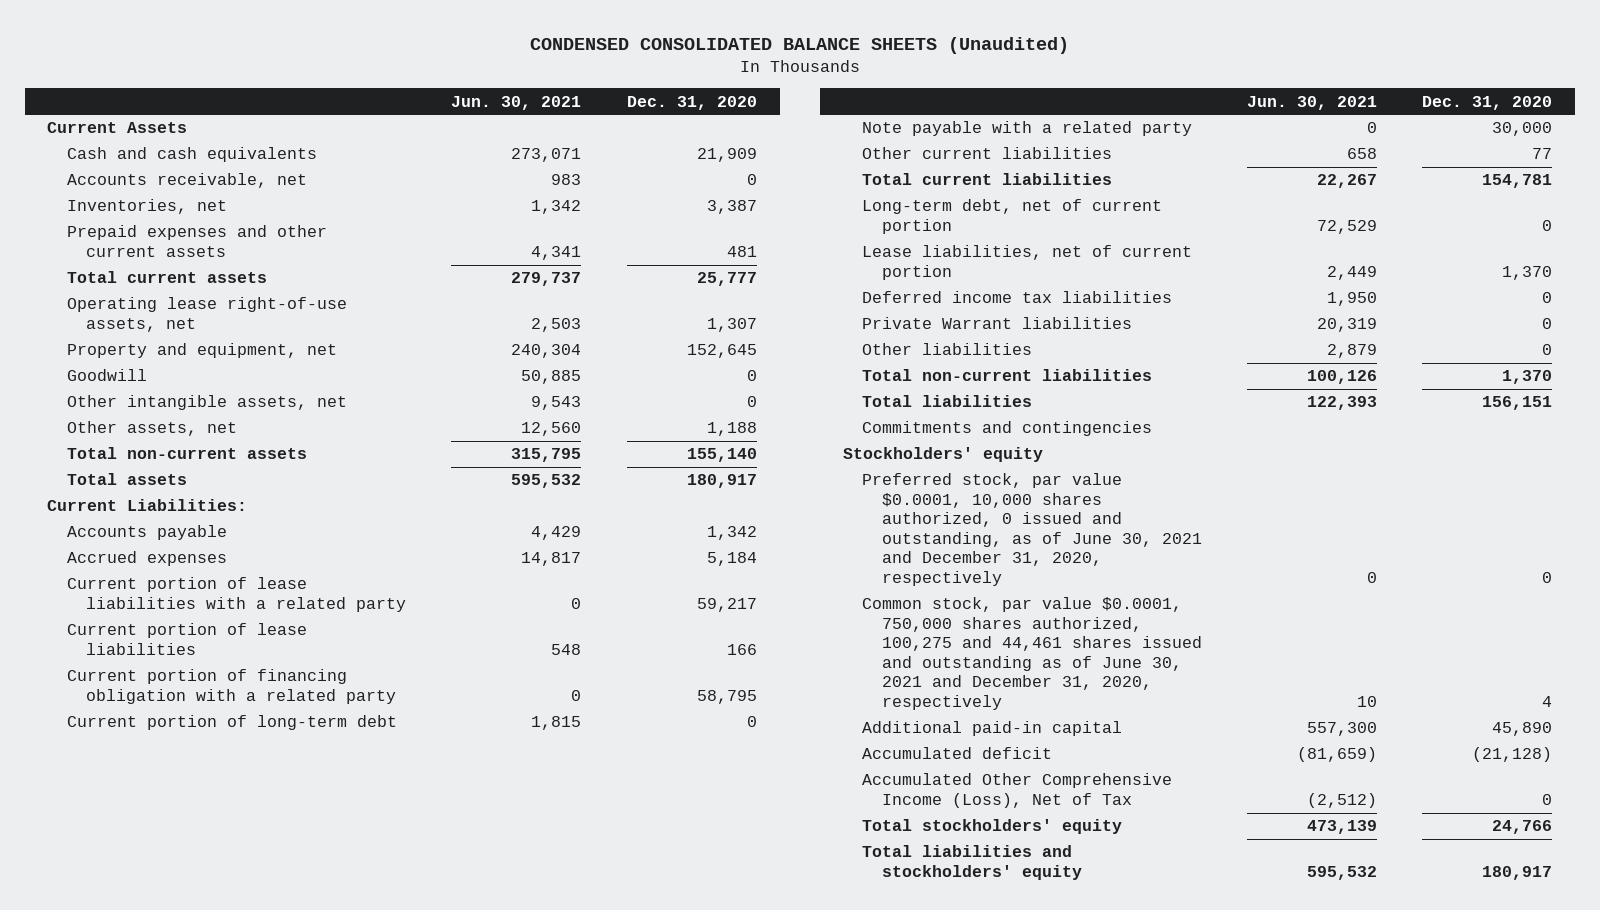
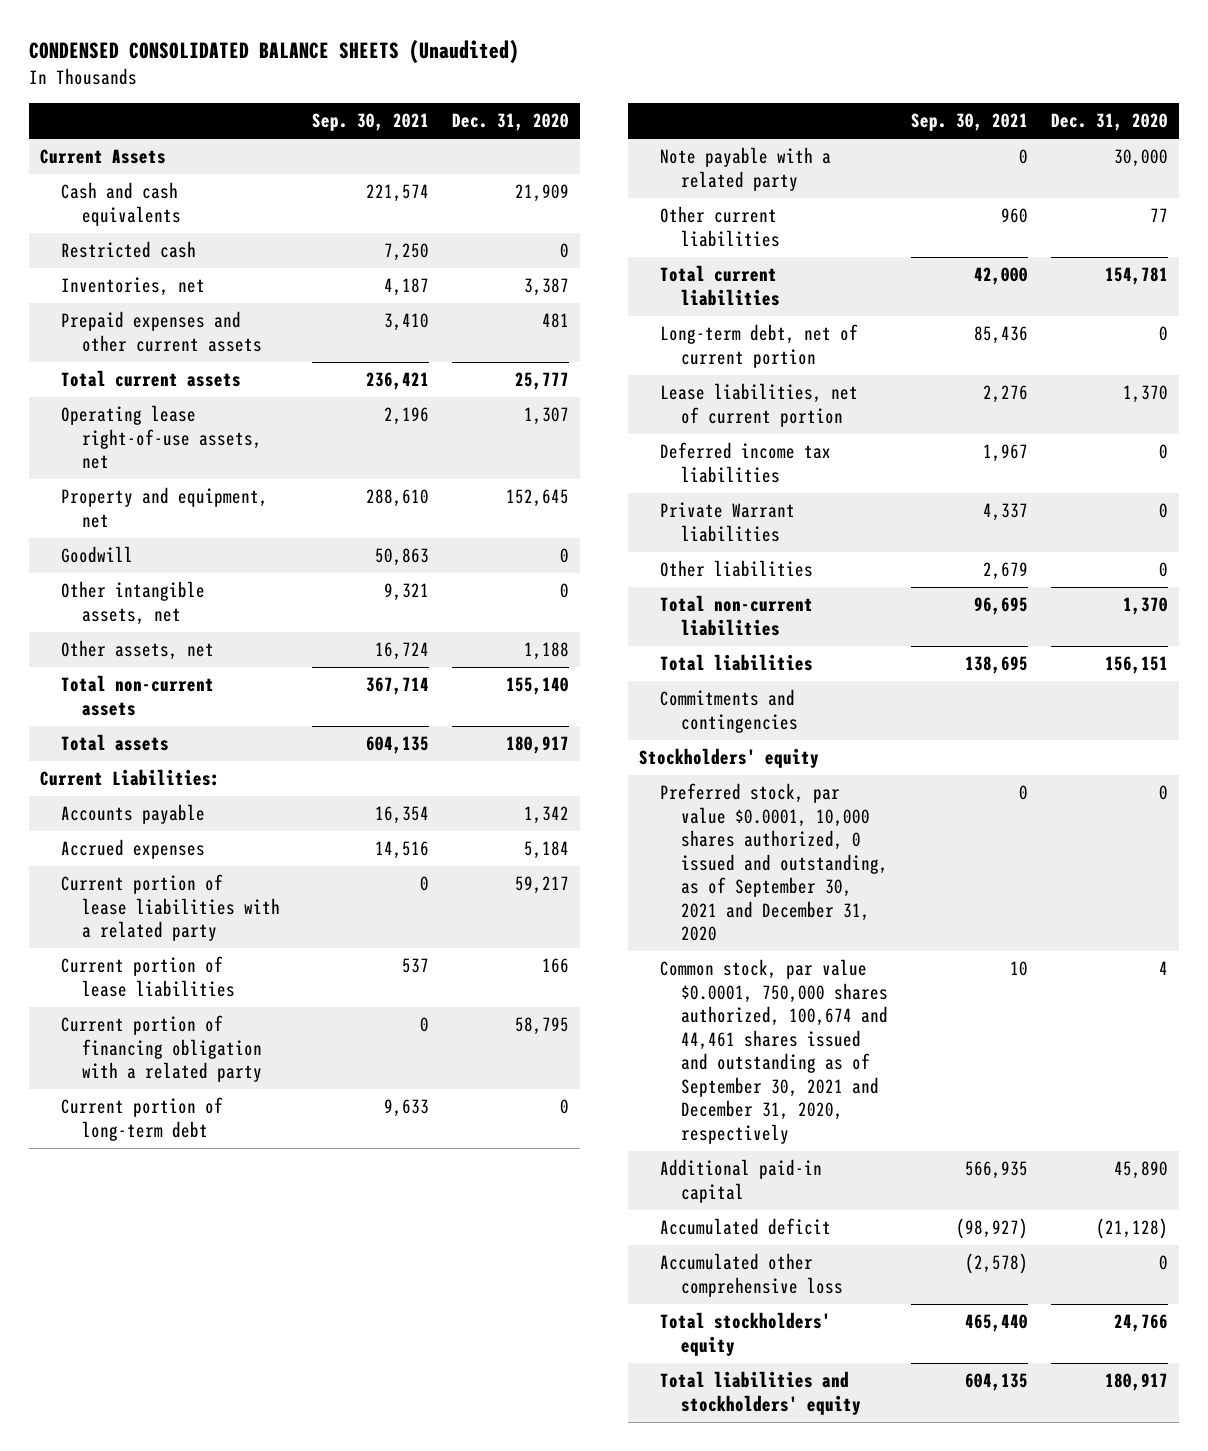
- | Jun. 30, 2021 | Dec. 31, 2020
+ | Sep. 30, 2021 | Dec. 31, 2020
- Accounts receivable, net | 983 | 0
+ Restricted cash | 7,250 | 0
- Preferred stock, par value $0.0001, 10,000 shares authorized, 0 issued and outstanding, as of June 30, 2021 and December 31, 2020, respectively | 0 | 0
- Common stock, par value $0.0001, 750,000 shares authorized, 100,275 and 44,461 shares issued and outstanding as of June 30, 2021 and December 31, 2020, respectively | 10 | 4
+ Preferred stock, par value $0.0001, 10,000 shares authorized, 0 issued and outstanding, as of September 30, 2021 and December 31, 2020 | 0 | 0
+ Common stock, par value $0.0001, 750,000 shares authorized, 100,674 and 44,461 shares issued and outstanding as of September 30, 2021 and December 31, 2020, respectively | 10 | 4
- Accumulated Other Comprehensive Income (Loss), Net of Tax | (2,512) | 0
+ Accumulated other comprehensive loss | (2,578) | 0

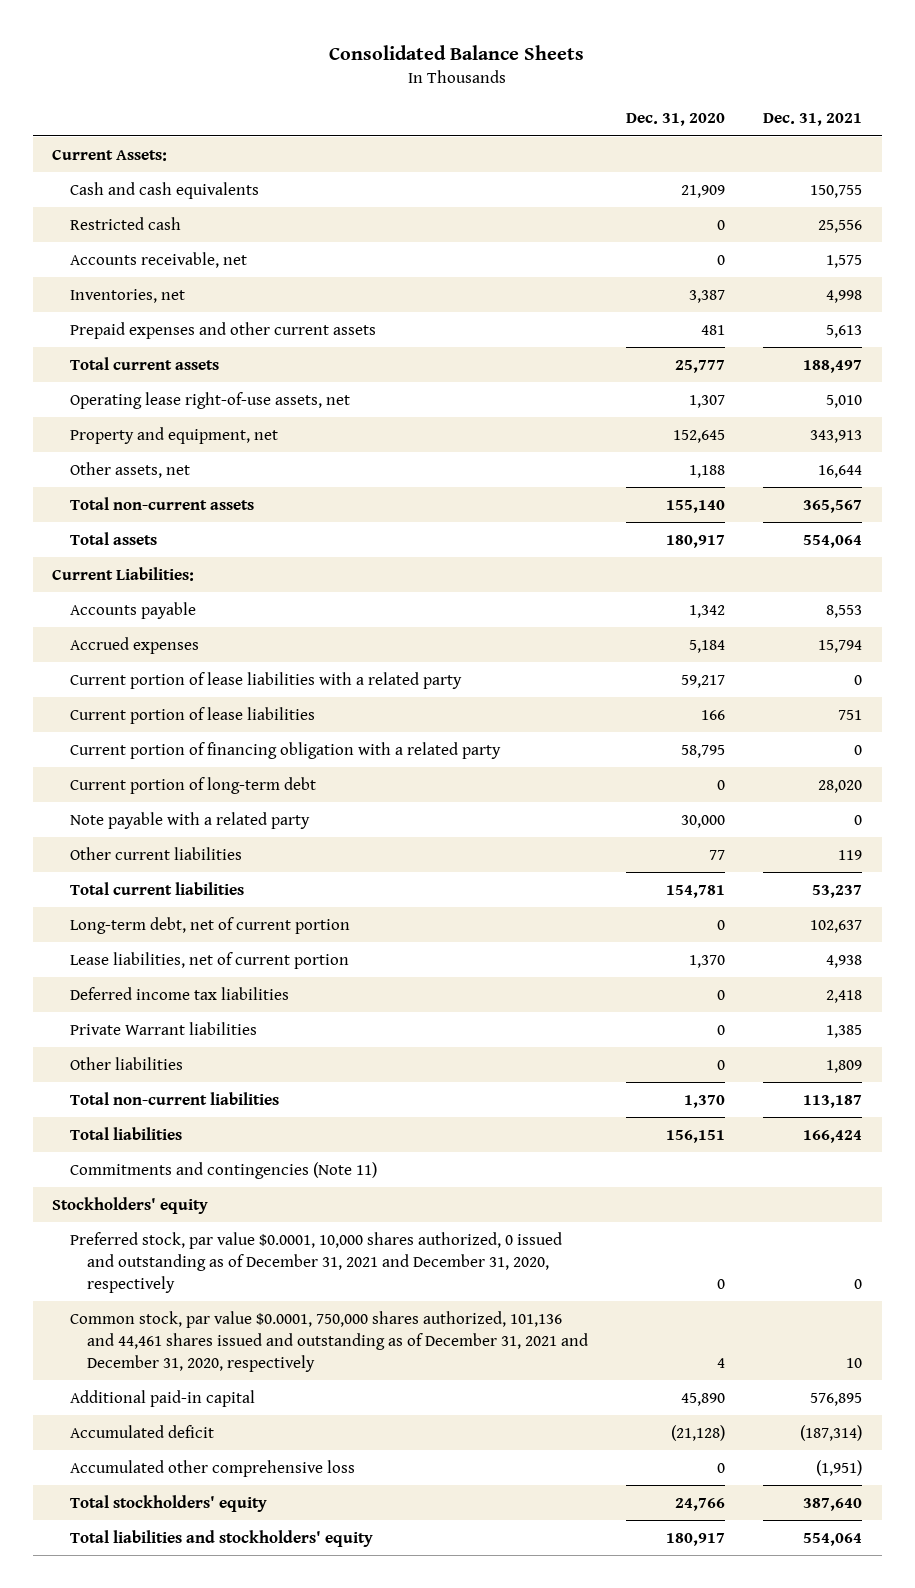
- CONDENSED CONSOLIDATED BALANCE SHEETS (Unaudited)
+ Consolidated Balance Sheets
- | Sep. 30, 2021 | Dec. 31, 2020
+ | Dec. 31, 2020 | Dec. 31, 2021
- Current Assets
+ Current Assets:
+ Accounts receivable, net | 0 | 1,575
- Goodwill | 50,863 | 0
- Other intangible assets, net | 9,321 | 0
- Commitments and contingencies
+ Commitments and contingencies (Note 11)
- Preferred stock, par value $0.0001, 10,000 shares authorized, 0 issued and outstanding, as of September 30, 2021 and December 31, 2020 | 0 | 0
- Common stock, par value $0.0001, 750,000 shares authorized, 100,674 and 44,461 shares issued and outstanding as of September 30, 2021 and December 31, 2020, respectively | 10 | 4
+ Preferred stock, par value $0.0001, 10,000 shares authorized, 0 issued and outstanding as of December 31, 2021 and December 31, 2020, respectively | 0 | 0
+ Common stock, par value $0.0001, 750,000 shares authorized, 101,136 and 44,461 shares issued and outstanding as of December 31, 2021 and December 31, 2020, respectively | 4 | 10

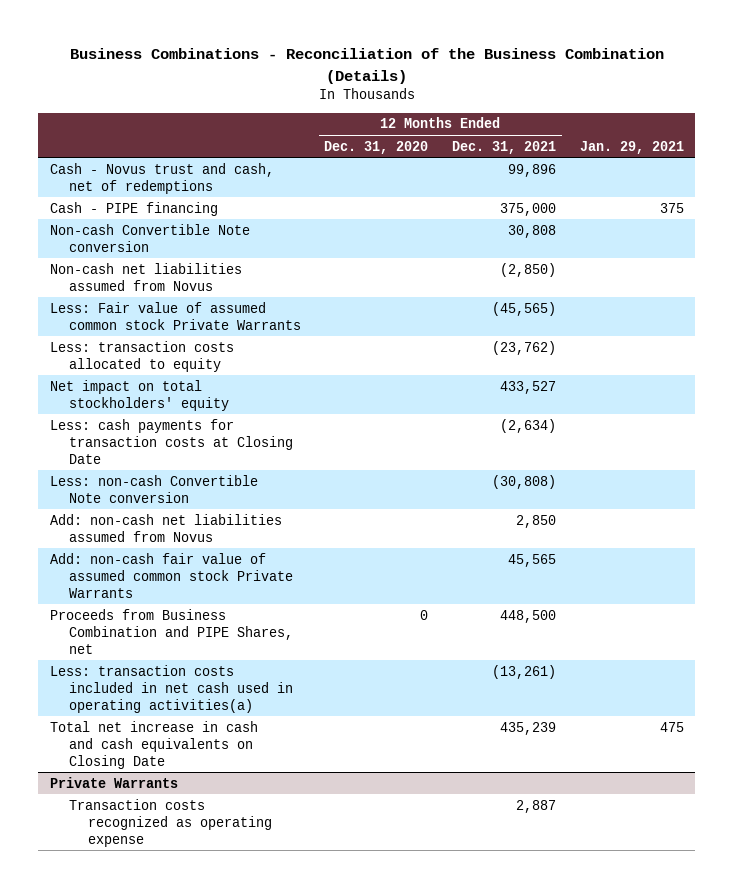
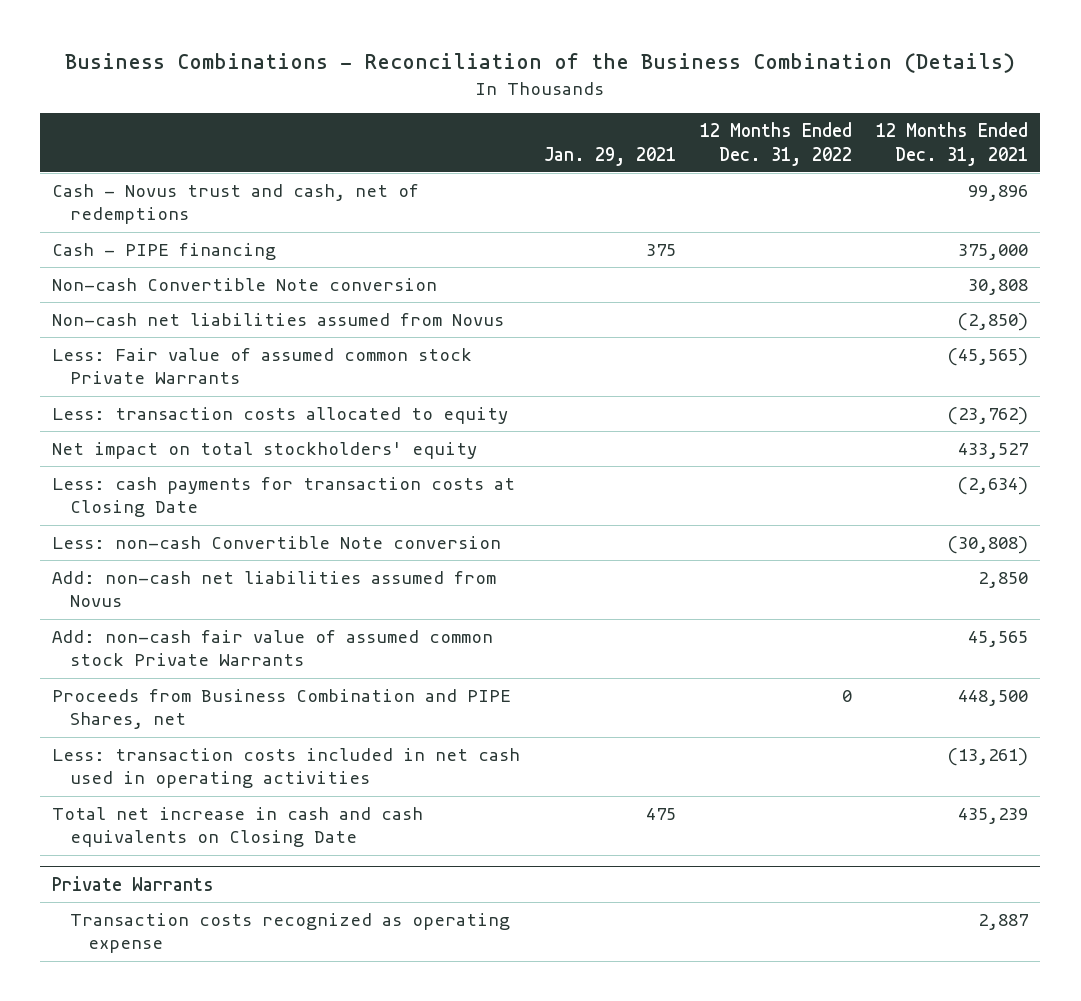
- | 12 Months Ended Dec. 31, 2020 | 12 Months Ended Dec. 31, 2021 | Jan. 29, 2021
+ | Jan. 29, 2021 | 12 Months Ended Dec. 31, 2022 | 12 Months Ended Dec. 31, 2021
- Less: transaction costs included in net cash used in operating activities(a) | | (13,261) |
+ Less: transaction costs included in net cash used in operating activities | | | (13,261)

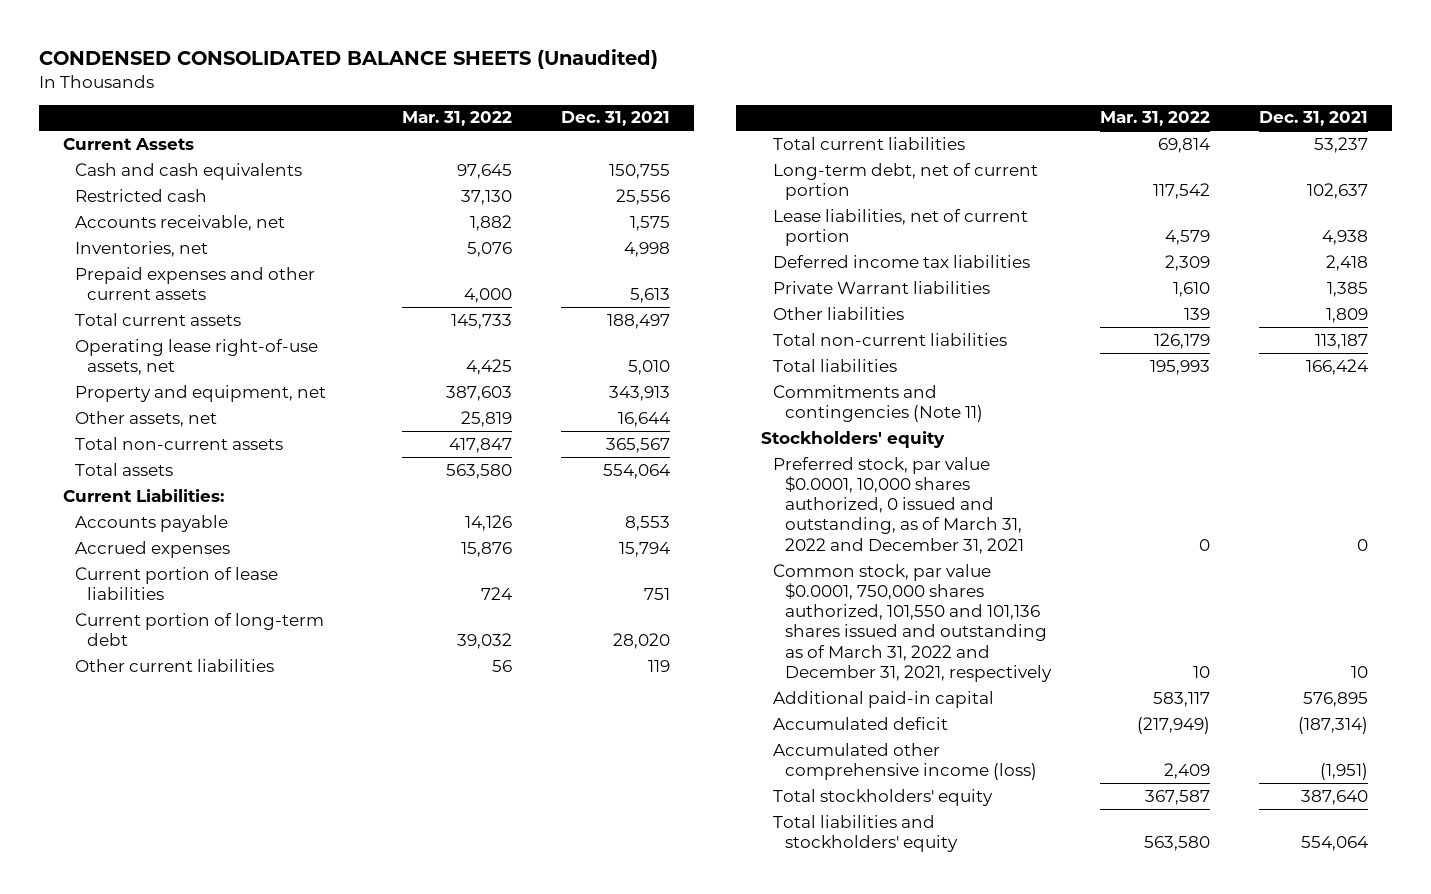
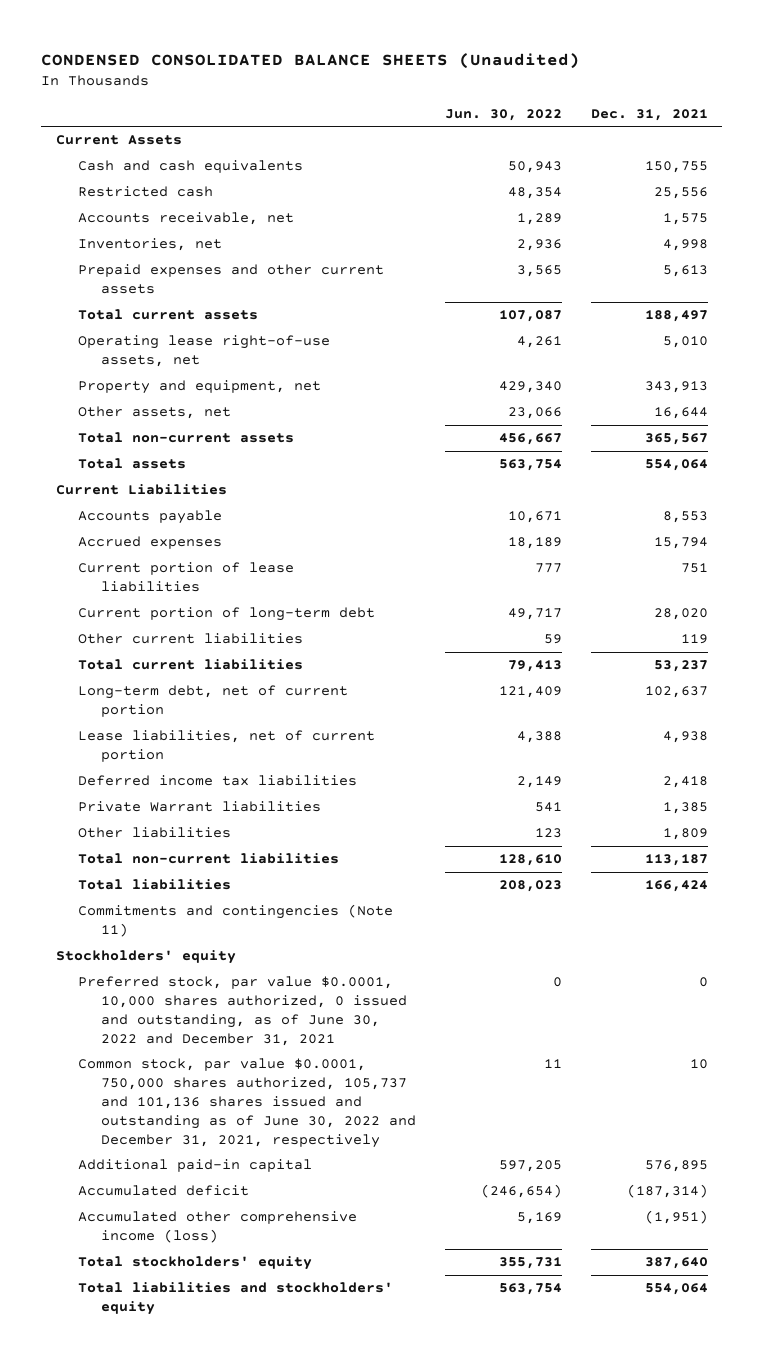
- | Mar. 31, 2022 | Dec. 31, 2021
+ | Jun. 30, 2022 | Dec. 31, 2021
- Current Liabilities:
+ Current Liabilities
- Preferred stock, par value $0.0001, 10,000 shares authorized, 0 issued and outstanding, as of March 31, 2022 and December 31, 2021 | 0 | 0
- Common stock, par value $0.0001, 750,000 shares authorized, 101,550 and 101,136 shares issued and outstanding as of March 31, 2022 and December 31, 2021, respectively | 10 | 10
+ Preferred stock, par value $0.0001, 10,000 shares authorized, 0 issued and outstanding, as of June 30, 2022 and December 31, 2021 | 0 | 0
+ Common stock, par value $0.0001, 750,000 shares authorized, 105,737 and 101,136 shares issued and outstanding as of June 30, 2022 and December 31, 2021, respectively | 11 | 10

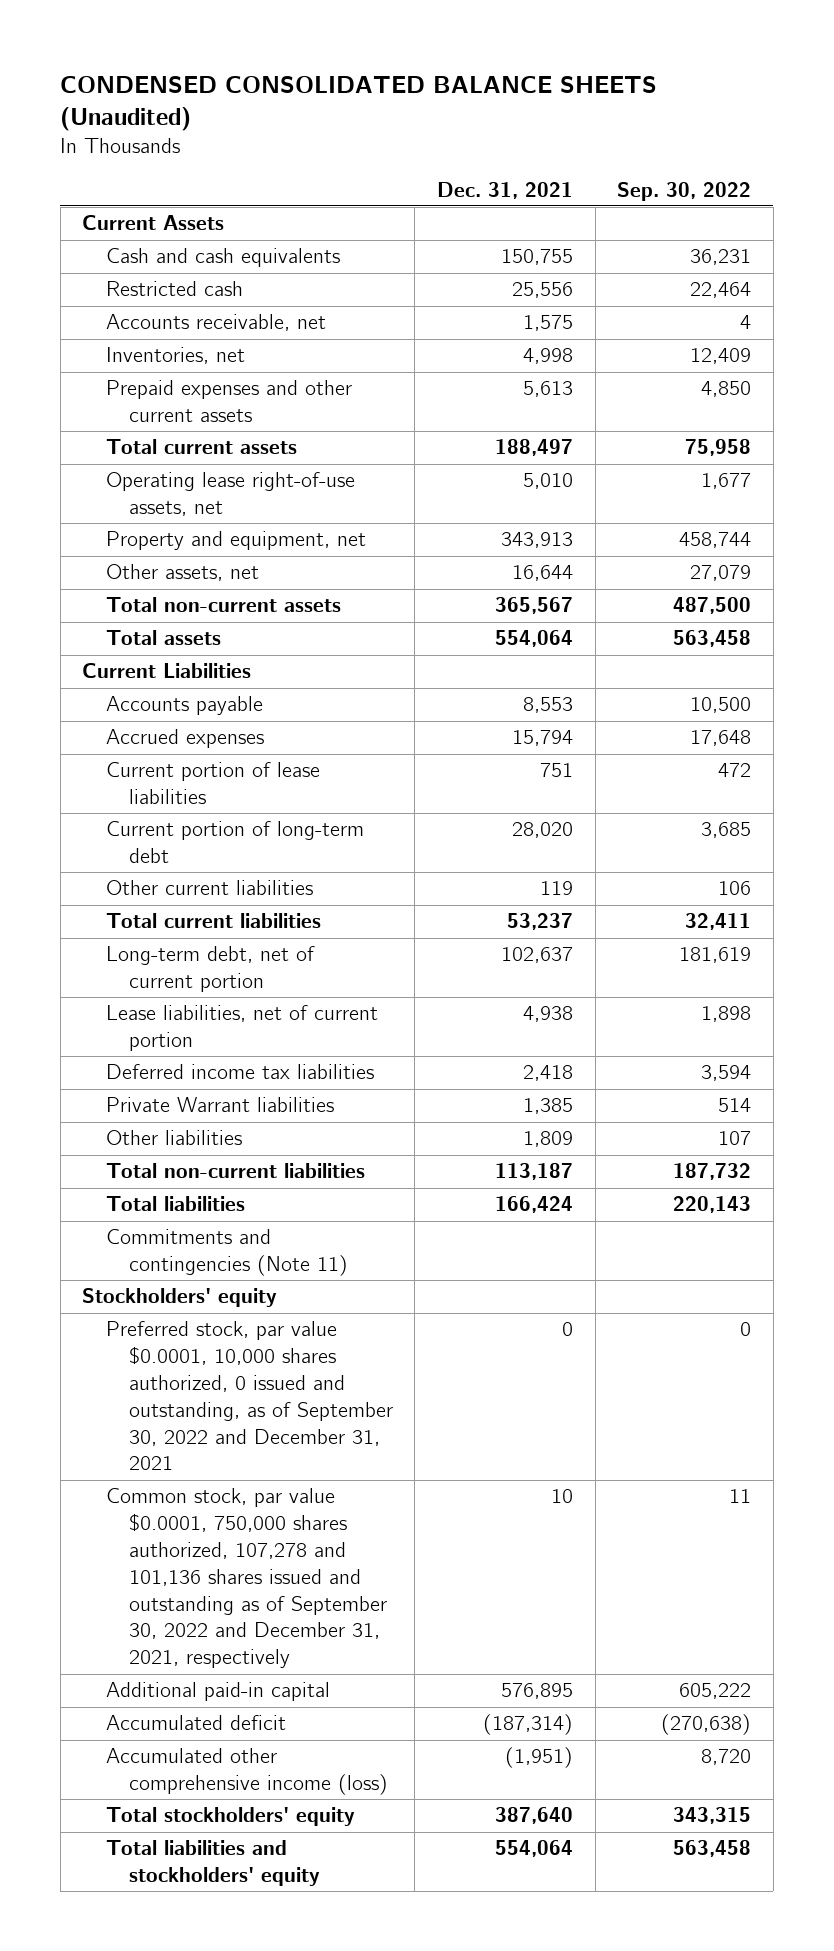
- | Jun. 30, 2022 | Dec. 31, 2021
+ | Dec. 31, 2021 | Sep. 30, 2022
- Preferred stock, par value $0.0001, 10,000 shares authorized, 0 issued and outstanding, as of June 30, 2022 and December 31, 2021 | 0 | 0
- Common stock, par value $0.0001, 750,000 shares authorized, 105,737 and 101,136 shares issued and outstanding as of June 30, 2022 and December 31, 2021, respectively | 11 | 10
+ Preferred stock, par value $0.0001, 10,000 shares authorized, 0 issued and outstanding, as of September 30, 2022 and December 31, 2021 | 0 | 0
+ Common stock, par value $0.0001, 750,000 shares authorized, 107,278 and 101,136 shares issued and outstanding as of September 30, 2022 and December 31, 2021, respectively | 10 | 11

